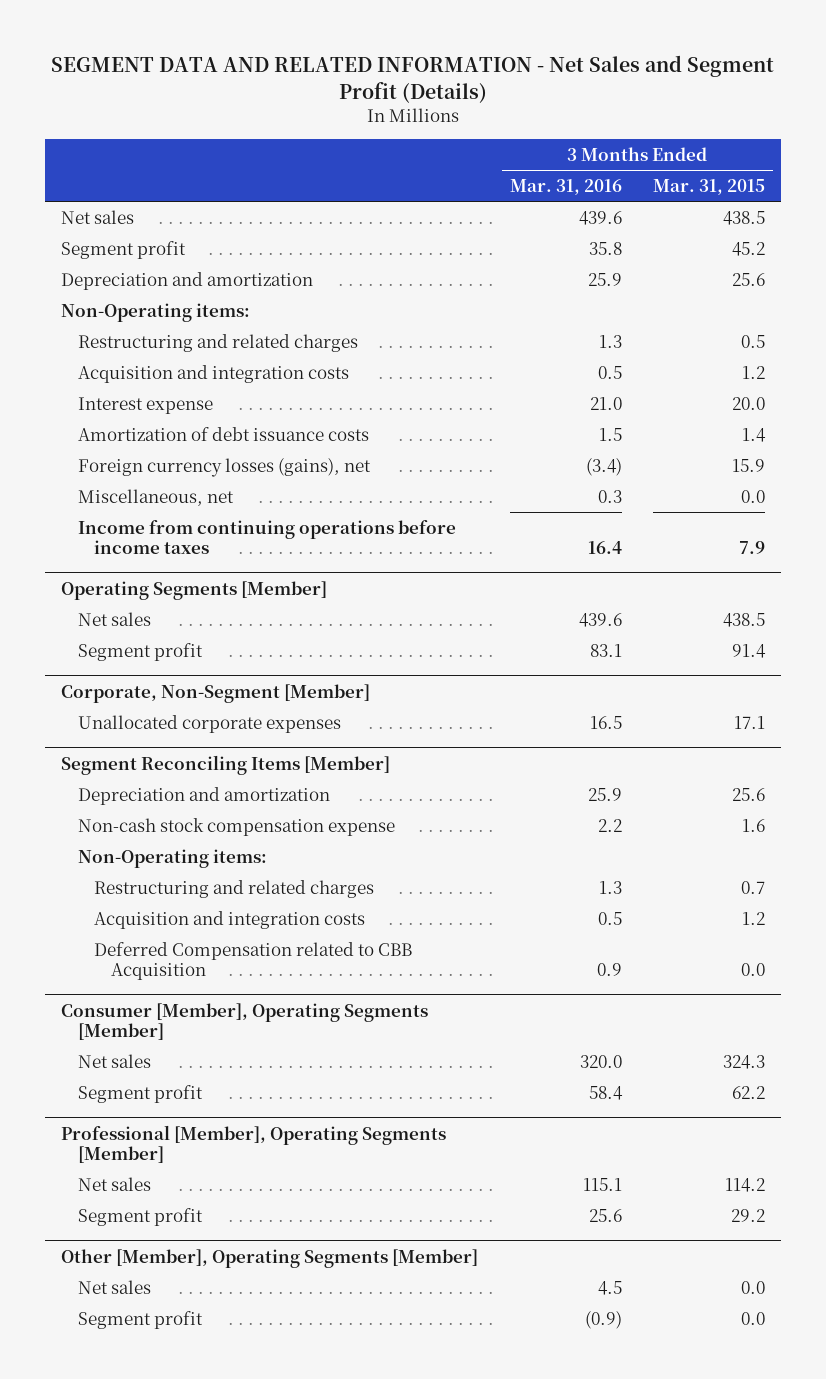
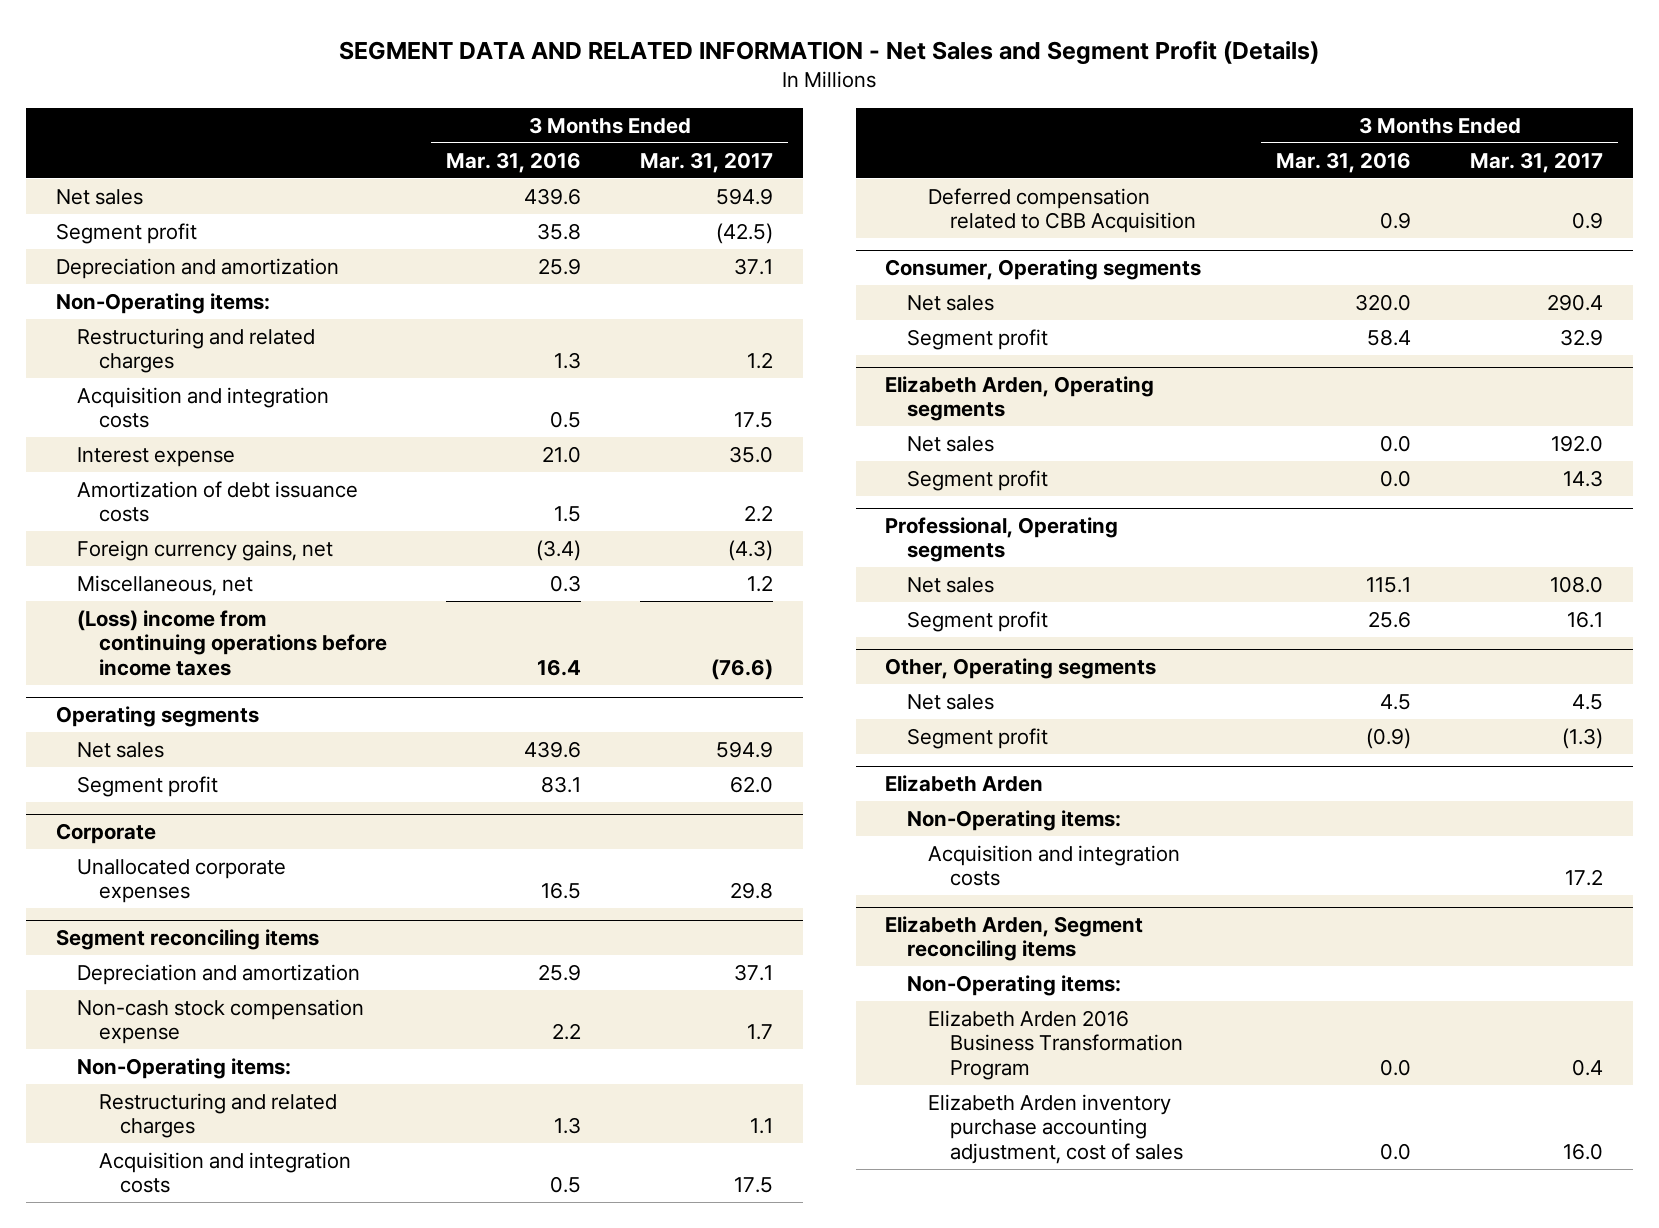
- | 3 Months Ended Mar. 31, 2016 | 3 Months Ended Mar. 31, 2015
+ | 3 Months Ended Mar. 31, 2016 | 3 Months Ended Mar. 31, 2017
- Foreign currency losses (gains), net | (3.4) | 15.9
+ Foreign currency gains, net | (3.4) | (4.3)
- Income from continuing operations before income taxes | 16.4 | 7.9
- Operating Segments [Member]
+ (Loss) income from continuing operations before income taxes | 16.4 | (76.6)
+ Operating segments
- Corporate, Non-Segment [Member]
+ Corporate
- Segment Reconciling Items [Member]
+ Segment reconciling items
- Deferred Compensation related to CBB Acquisition | 0.9 | 0.0
- Consumer [Member], Operating Segments [Member]
+ Deferred compensation related to CBB Acquisition | 0.9 | 0.9
+ Consumer, Operating segments
- Professional [Member], Operating Segments [Member]
+ Elizabeth Arden, Operating segments
+ Net sales | 0.0 | 192.0
+ Segment profit | 0.0 | 14.3
+ Professional, Operating segments
- Other [Member], Operating Segments [Member]
+ Other, Operating segments
+ Elizabeth Arden
+ Non-Operating items:
+ Acquisition and integration costs | | 17.2
+ Elizabeth Arden, Segment reconciling items
+ Non-Operating items:
+ Elizabeth Arden 2016 Business Transformation Program | 0.0 | 0.4
+ Elizabeth Arden inventory purchase accounting adjustment, cost of sales | 0.0 | 16.0

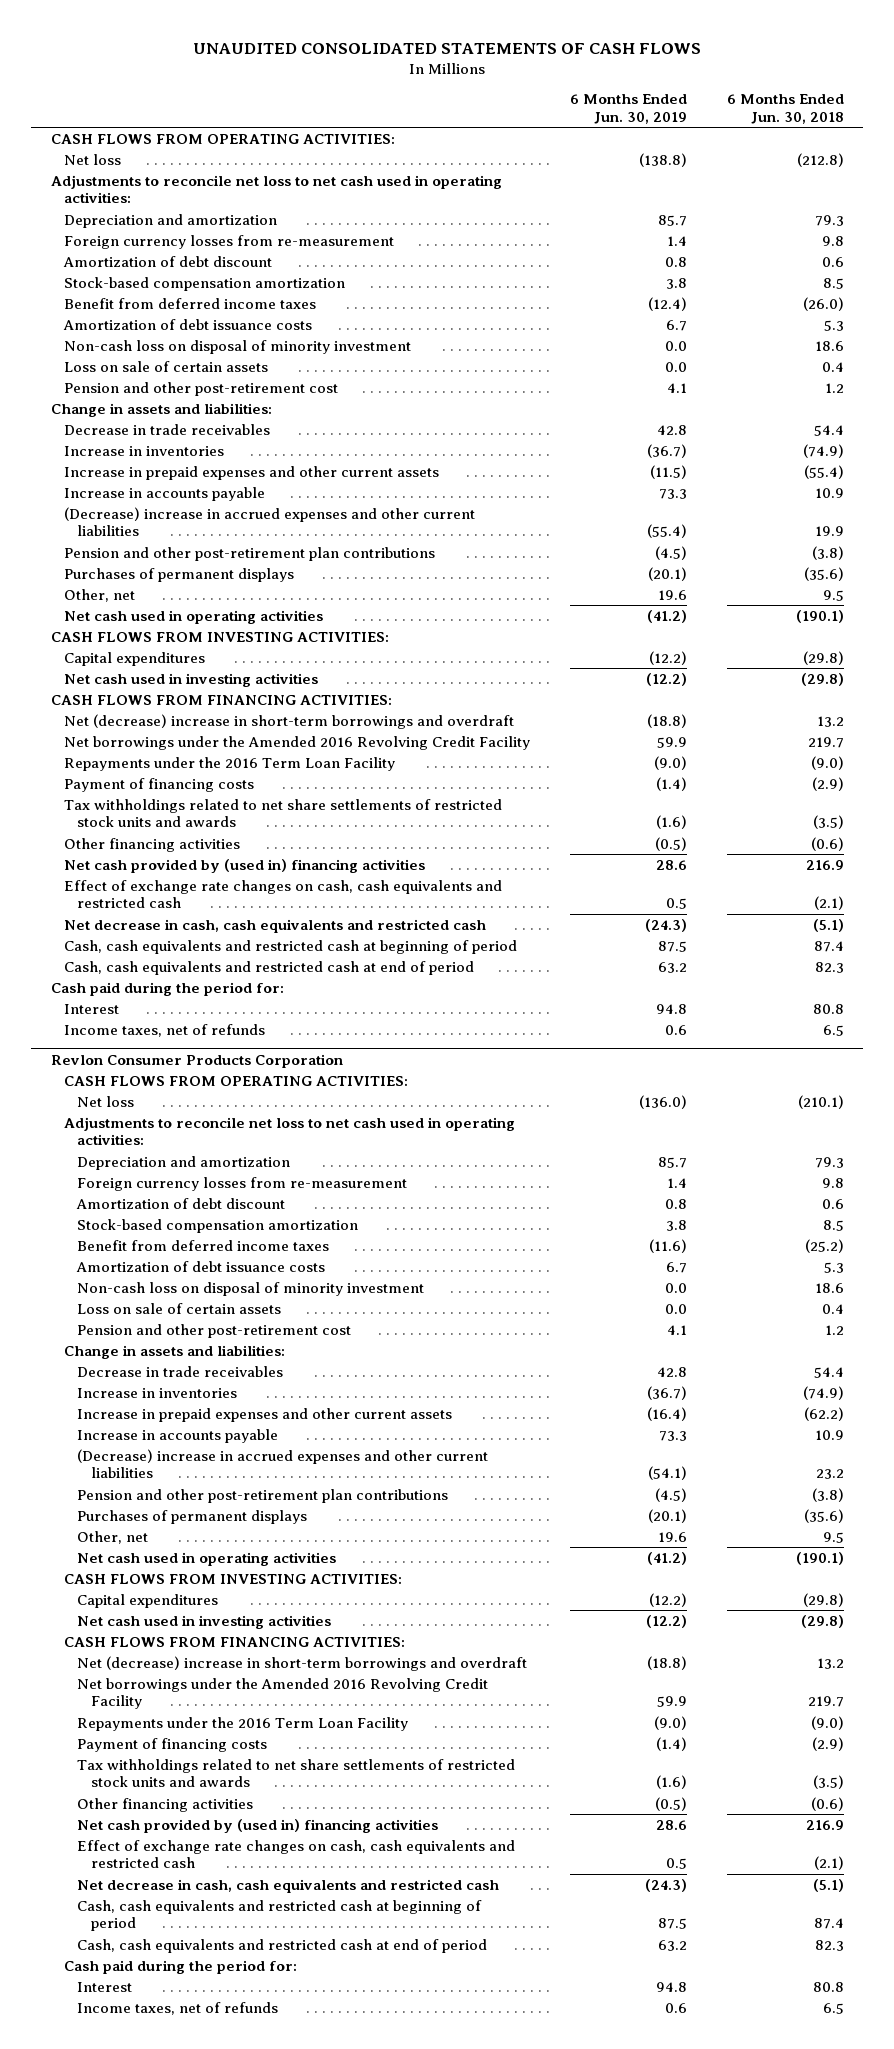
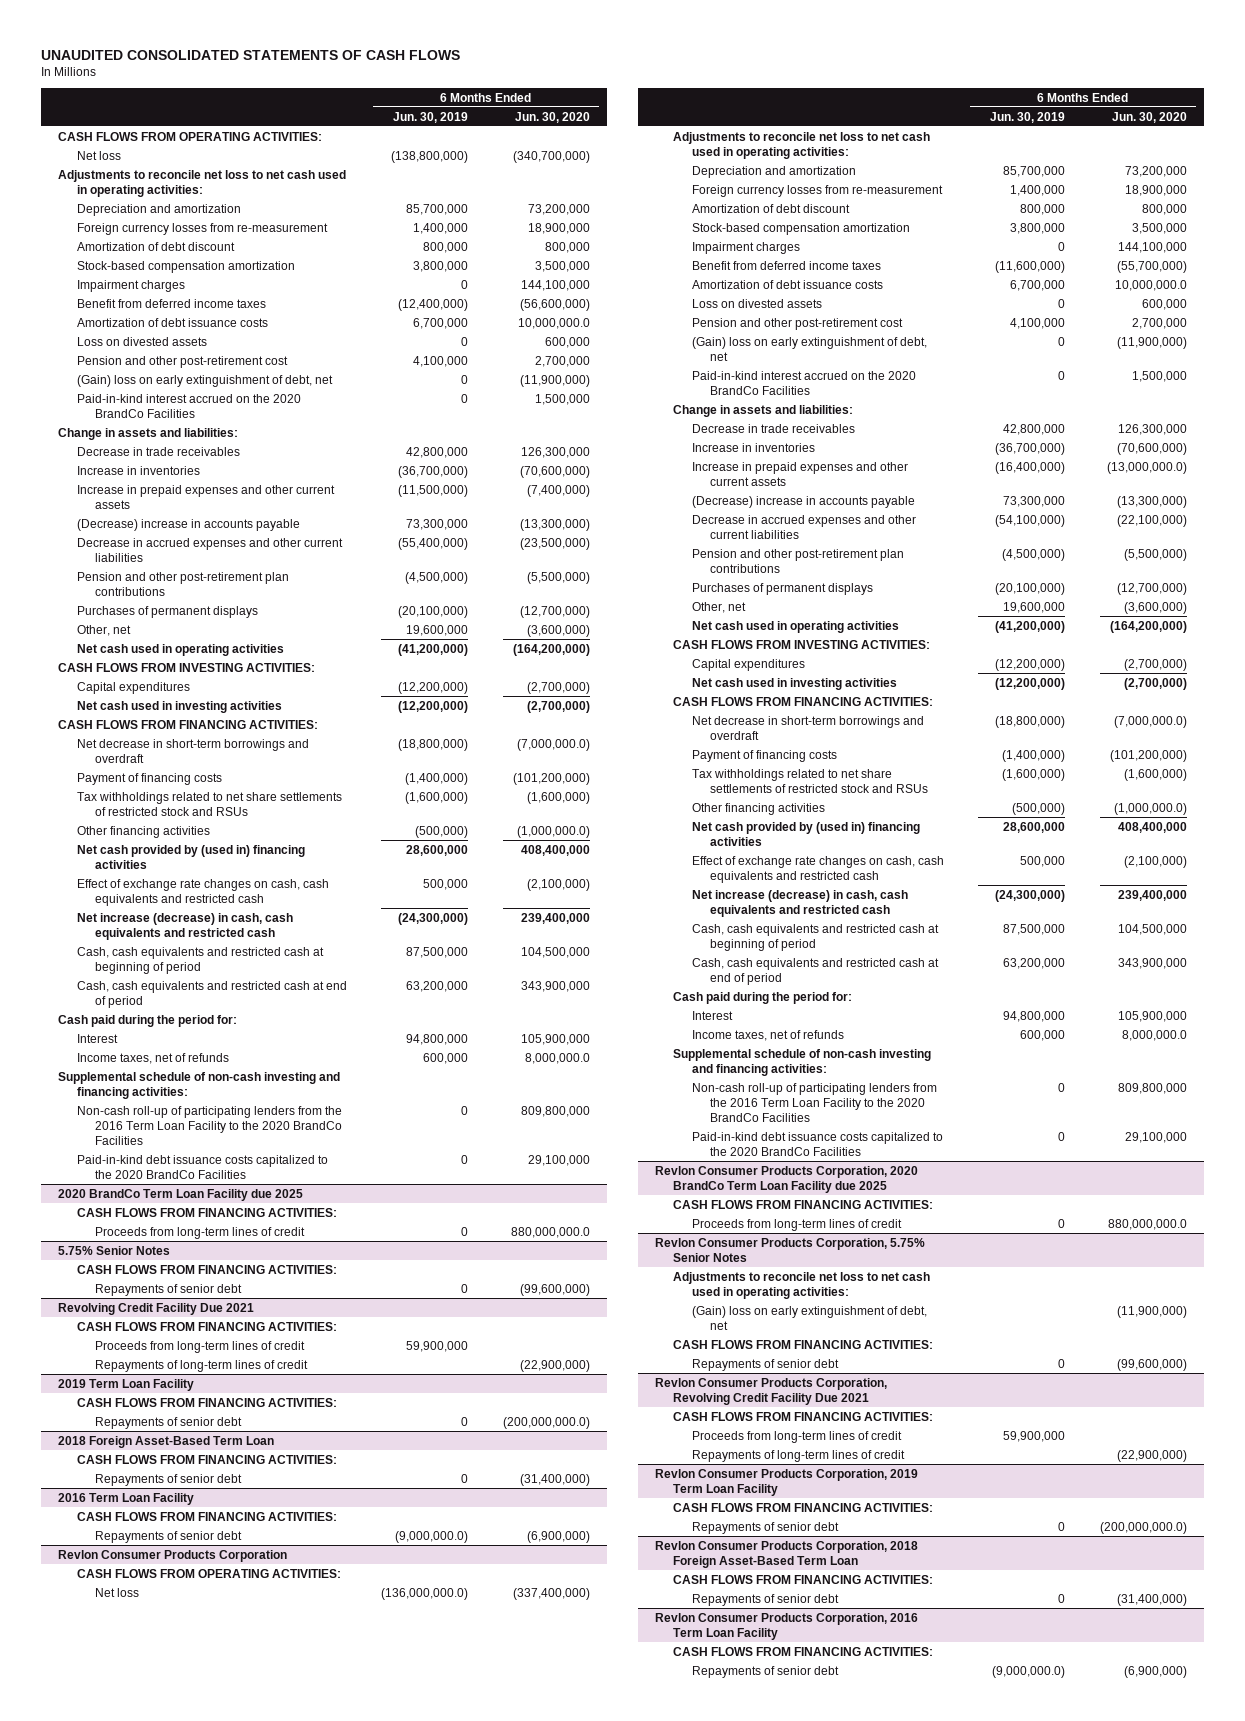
- | 6 Months Ended Jun. 30, 2019 | 6 Months Ended Jun. 30, 2018
+ | 6 Months Ended Jun. 30, 2019 | 6 Months Ended Jun. 30, 2020
- Net loss | (138.8) | (212.8)
+ Net loss | (138,800,000) | (340,700,000)
- Depreciation and amortization | 85.7 | 79.3
- Foreign currency losses from re-measurement | 1.4 | 9.8
- Amortization of debt discount | 0.8 | 0.6
- Stock-based compensation amortization | 3.8 | 8.5
- Benefit from deferred income taxes | (12.4) | (26.0)
- Amortization of debt issuance costs | 6.7 | 5.3
- Non-cash loss on disposal of minority investment | 0.0 | 18.6
- Loss on sale of certain assets | 0.0 | 0.4
- Pension and other post-retirement cost | 4.1 | 1.2
+ Depreciation and amortization | 85,700,000 | 73,200,000
+ Foreign currency losses from re-measurement | 1,400,000 | 18,900,000
+ Amortization of debt discount | 800,000 | 800,000
+ Stock-based compensation amortization | 3,800,000 | 3,500,000
+ Impairment charges | 0 | 144,100,000
+ Benefit from deferred income taxes | (12,400,000) | (56,600,000)
+ Amortization of debt issuance costs | 6,700,000 | 10,000,000.0
+ Loss on divested assets | 0 | 600,000
+ Pension and other post-retirement cost | 4,100,000 | 2,700,000
+ (Gain) loss on early extinguishment of debt, net | 0 | (11,900,000)
+ Paid-in-kind interest accrued on the 2020 BrandCo Facilities | 0 | 1,500,000
- Decrease in trade receivables | 42.8 | 54.4
- Increase in inventories | (36.7) | (74.9)
- Increase in prepaid expenses and other current assets | (11.5) | (55.4)
- Increase in accounts payable | 73.3 | 10.9
- (Decrease) increase in accrued expenses and other current liabilities | (55.4) | 19.9
- Pension and other post-retirement plan contributions | (4.5) | (3.8)
- Purchases of permanent displays | (20.1) | (35.6)
- Other, net | 19.6 | 9.5
- Net cash used in operating activities | (41.2) | (190.1)
+ Decrease in trade receivables | 42,800,000 | 126,300,000
+ Increase in inventories | (36,700,000) | (70,600,000)
+ Increase in prepaid expenses and other current assets | (11,500,000) | (7,400,000)
+ (Decrease) increase in accounts payable | 73,300,000 | (13,300,000)
+ Decrease in accrued expenses and other current liabilities | (55,400,000) | (23,500,000)
+ Pension and other post-retirement plan contributions | (4,500,000) | (5,500,000)
+ Purchases of permanent displays | (20,100,000) | (12,700,000)
+ Other, net | 19,600,000 | (3,600,000)
+ Net cash used in operating activities | (41,200,000) | (164,200,000)
- Capital expenditures | (12.2) | (29.8)
- Net cash used in investing activities | (12.2) | (29.8)
+ Capital expenditures | (12,200,000) | (2,700,000)
+ Net cash used in investing activities | (12,200,000) | (2,700,000)
- Net (decrease) increase in short-term borrowings and overdraft | (18.8) | 13.2
- Net borrowings under the Amended 2016 Revolving Credit Facility | 59.9 | 219.7
- Repayments under the 2016 Term Loan Facility | (9.0) | (9.0)
- Payment of financing costs | (1.4) | (2.9)
- Tax withholdings related to net share settlements of restricted stock units and awards | (1.6) | (3.5)
- Other financing activities | (0.5) | (0.6)
- Net cash provided by (used in) financing activities | 28.6 | 216.9
- Effect of exchange rate changes on cash, cash equivalents and restricted cash | 0.5 | (2.1)
- Net decrease in cash, cash equivalents and restricted cash | (24.3) | (5.1)
- Cash, cash equivalents and restricted cash at beginning of period | 87.5 | 87.4
- Cash, cash equivalents and restricted cash at end of period | 63.2 | 82.3
+ Net decrease in short-term borrowings and overdraft | (18,800,000) | (7,000,000.0)
+ Payment of financing costs | (1,400,000) | (101,200,000)
+ Tax withholdings related to net share settlements of restricted stock and RSUs | (1,600,000) | (1,600,000)
+ Other financing activities | (500,000) | (1,000,000.0)
+ Net cash provided by (used in) financing activities | 28,600,000 | 408,400,000
+ Effect of exchange rate changes on cash, cash equivalents and restricted cash | 500,000 | (2,100,000)
+ Net increase (decrease) in cash, cash equivalents and restricted cash | (24,300,000) | 239,400,000
+ Cash, cash equivalents and restricted cash at beginning of period | 87,500,000 | 104,500,000
+ Cash, cash equivalents and restricted cash at end of period | 63,200,000 | 343,900,000
- Interest | 94.8 | 80.8
- Income taxes, net of refunds | 0.6 | 6.5
+ Interest | 94,800,000 | 105,900,000
+ Income taxes, net of refunds | 600,000 | 8,000,000.0
+ Supplemental schedule of non-cash investing and financing activities:
+ Non-cash roll-up of participating lenders from the 2016 Term Loan Facility to the 2020 BrandCo Facilities | 0 | 809,800,000
+ Paid-in-kind debt issuance costs capitalized to the 2020 BrandCo Facilities | 0 | 29,100,000
+ 2020 BrandCo Term Loan Facility due 2025
+ CASH FLOWS FROM FINANCING ACTIVITIES:
+ Proceeds from long-term lines of credit | 0 | 880,000,000.0
+ 5.75% Senior Notes
+ CASH FLOWS FROM FINANCING ACTIVITIES:
+ Repayments of senior debt | 0 | (99,600,000)
+ Revolving Credit Facility Due 2021
+ CASH FLOWS FROM FINANCING ACTIVITIES:
+ Proceeds from long-term lines of credit | 59,900,000 |
+ Repayments of long-term lines of credit | | (22,900,000)
+ 2019 Term Loan Facility
+ CASH FLOWS FROM FINANCING ACTIVITIES:
+ Repayments of senior debt | 0 | (200,000,000.0)
+ 2018 Foreign Asset-Based Term Loan
+ CASH FLOWS FROM FINANCING ACTIVITIES:
+ Repayments of senior debt | 0 | (31,400,000)
+ 2016 Term Loan Facility
+ CASH FLOWS FROM FINANCING ACTIVITIES:
+ Repayments of senior debt | (9,000,000.0) | (6,900,000)
@ Revlon Consumer Products Corporation
- Net loss | (136.0) | (210.1)
+ Net loss | (136,000,000.0) | (337,400,000)
- Depreciation and amortization | 85.7 | 79.3
- Foreign currency losses from re-measurement | 1.4 | 9.8
- Amortization of debt discount | 0.8 | 0.6
- Stock-based compensation amortization | 3.8 | 8.5
- Benefit from deferred income taxes | (11.6) | (25.2)
- Amortization of debt issuance costs | 6.7 | 5.3
- Non-cash loss on disposal of minority investment | 0.0 | 18.6
- Loss on sale of certain assets | 0.0 | 0.4
- Pension and other post-retirement cost | 4.1 | 1.2
+ Depreciation and amortization | 85,700,000 | 73,200,000
+ Foreign currency losses from re-measurement | 1,400,000 | 18,900,000
+ Amortization of debt discount | 800,000 | 800,000
+ Stock-based compensation amortization | 3,800,000 | 3,500,000
+ Impairment charges | 0 | 144,100,000
+ Benefit from deferred income taxes | (11,600,000) | (55,700,000)
+ Amortization of debt issuance costs | 6,700,000 | 10,000,000.0
+ Loss on divested assets | 0 | 600,000
+ Pension and other post-retirement cost | 4,100,000 | 2,700,000
+ (Gain) loss on early extinguishment of debt, net | 0 | (11,900,000)
+ Paid-in-kind interest accrued on the 2020 BrandCo Facilities | 0 | 1,500,000
- Decrease in trade receivables | 42.8 | 54.4
- Increase in inventories | (36.7) | (74.9)
- Increase in prepaid expenses and other current assets | (16.4) | (62.2)
- Increase in accounts payable | 73.3 | 10.9
- (Decrease) increase in accrued expenses and other current liabilities | (54.1) | 23.2
- Pension and other post-retirement plan contributions | (4.5) | (3.8)
- Purchases of permanent displays | (20.1) | (35.6)
- Other, net | 19.6 | 9.5
- Net cash used in operating activities | (41.2) | (190.1)
+ Decrease in trade receivables | 42,800,000 | 126,300,000
+ Increase in inventories | (36,700,000) | (70,600,000)
+ Increase in prepaid expenses and other current assets | (16,400,000) | (13,000,000.0)
+ (Decrease) increase in accounts payable | 73,300,000 | (13,300,000)
+ Decrease in accrued expenses and other current liabilities | (54,100,000) | (22,100,000)
+ Pension and other post-retirement plan contributions | (4,500,000) | (5,500,000)
+ Purchases of permanent displays | (20,100,000) | (12,700,000)
+ Other, net | 19,600,000 | (3,600,000)
+ Net cash used in operating activities | (41,200,000) | (164,200,000)
- Capital expenditures | (12.2) | (29.8)
- Net cash used in investing activities | (12.2) | (29.8)
+ Capital expenditures | (12,200,000) | (2,700,000)
+ Net cash used in investing activities | (12,200,000) | (2,700,000)
- Net (decrease) increase in short-term borrowings and overdraft | (18.8) | 13.2
- Net borrowings under the Amended 2016 Revolving Credit Facility | 59.9 | 219.7
- Repayments under the 2016 Term Loan Facility | (9.0) | (9.0)
- Payment of financing costs | (1.4) | (2.9)
- Tax withholdings related to net share settlements of restricted stock units and awards | (1.6) | (3.5)
- Other financing activities | (0.5) | (0.6)
- Net cash provided by (used in) financing activities | 28.6 | 216.9
- Effect of exchange rate changes on cash, cash equivalents and restricted cash | 0.5 | (2.1)
- Net decrease in cash, cash equivalents and restricted cash | (24.3) | (5.1)
- Cash, cash equivalents and restricted cash at beginning of period | 87.5 | 87.4
- Cash, cash equivalents and restricted cash at end of period | 63.2 | 82.3
+ Net decrease in short-term borrowings and overdraft | (18,800,000) | (7,000,000.0)
+ Payment of financing costs | (1,400,000) | (101,200,000)
+ Tax withholdings related to net share settlements of restricted stock and RSUs | (1,600,000) | (1,600,000)
+ Other financing activities | (500,000) | (1,000,000.0)
+ Net cash provided by (used in) financing activities | 28,600,000 | 408,400,000
+ Effect of exchange rate changes on cash, cash equivalents and restricted cash | 500,000 | (2,100,000)
+ Net increase (decrease) in cash, cash equivalents and restricted cash | (24,300,000) | 239,400,000
+ Cash, cash equivalents and restricted cash at beginning of period | 87,500,000 | 104,500,000
+ Cash, cash equivalents and restricted cash at end of period | 63,200,000 | 343,900,000
- Interest | 94.8 | 80.8
- Income taxes, net of refunds | 0.6 | 6.5
+ Interest | 94,800,000 | 105,900,000
+ Income taxes, net of refunds | 600,000 | 8,000,000.0
+ Supplemental schedule of non-cash investing and financing activities:
+ Non-cash roll-up of participating lenders from the 2016 Term Loan Facility to the 2020 BrandCo Facilities | 0 | 809,800,000
+ Paid-in-kind debt issuance costs capitalized to the 2020 BrandCo Facilities | 0 | 29,100,000
+ Revlon Consumer Products Corporation, 2020 BrandCo Term Loan Facility due 2025
+ CASH FLOWS FROM FINANCING ACTIVITIES:
+ Proceeds from long-term lines of credit | 0 | 880,000,000.0
+ Revlon Consumer Products Corporation, 5.75% Senior Notes
+ Adjustments to reconcile net loss to net cash used in operating activities:
+ (Gain) loss on early extinguishment of debt, net | | (11,900,000)
+ CASH FLOWS FROM FINANCING ACTIVITIES:
+ Repayments of senior debt | 0 | (99,600,000)
+ Revlon Consumer Products Corporation, Revolving Credit Facility Due 2021
+ CASH FLOWS FROM FINANCING ACTIVITIES:
+ Proceeds from long-term lines of credit | 59,900,000 |
+ Repayments of long-term lines of credit | | (22,900,000)
+ Revlon Consumer Products Corporation, 2019 Term Loan Facility
+ CASH FLOWS FROM FINANCING ACTIVITIES:
+ Repayments of senior debt | 0 | (200,000,000.0)
+ Revlon Consumer Products Corporation, 2018 Foreign Asset-Based Term Loan
+ CASH FLOWS FROM FINANCING ACTIVITIES:
+ Repayments of senior debt | 0 | (31,400,000)
+ Revlon Consumer Products Corporation, 2016 Term Loan Facility
+ CASH FLOWS FROM FINANCING ACTIVITIES:
+ Repayments of senior debt | (9,000,000.0) | (6,900,000)

